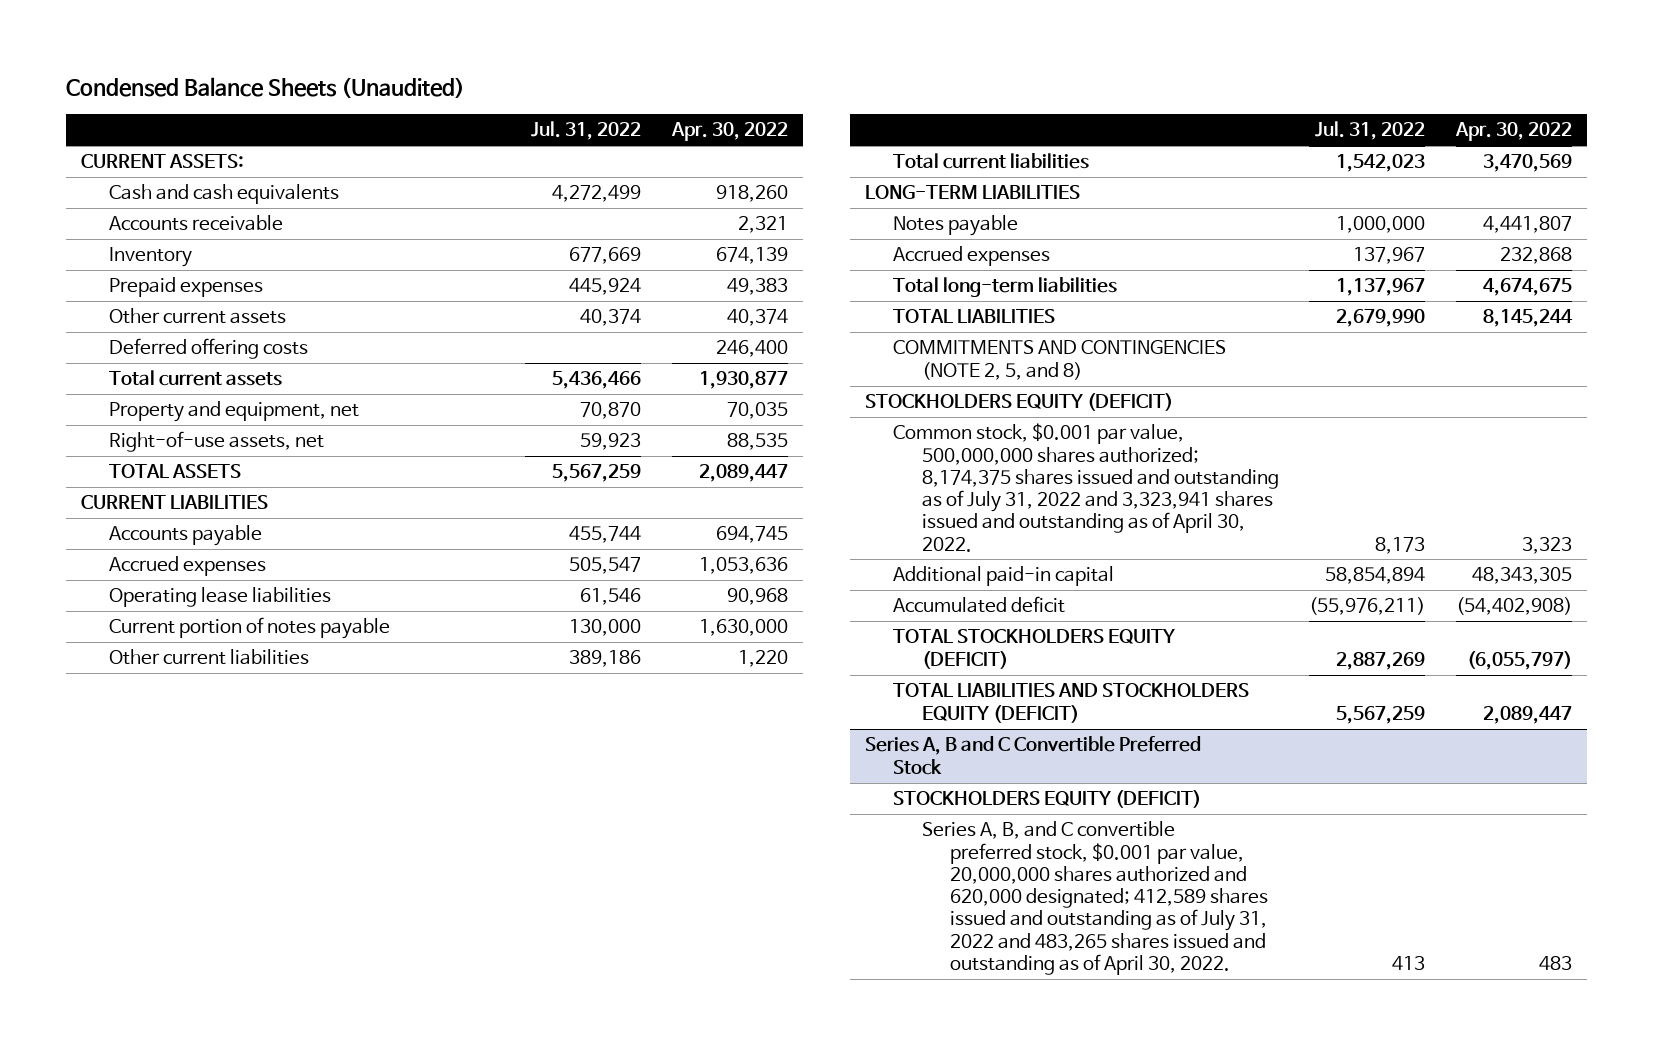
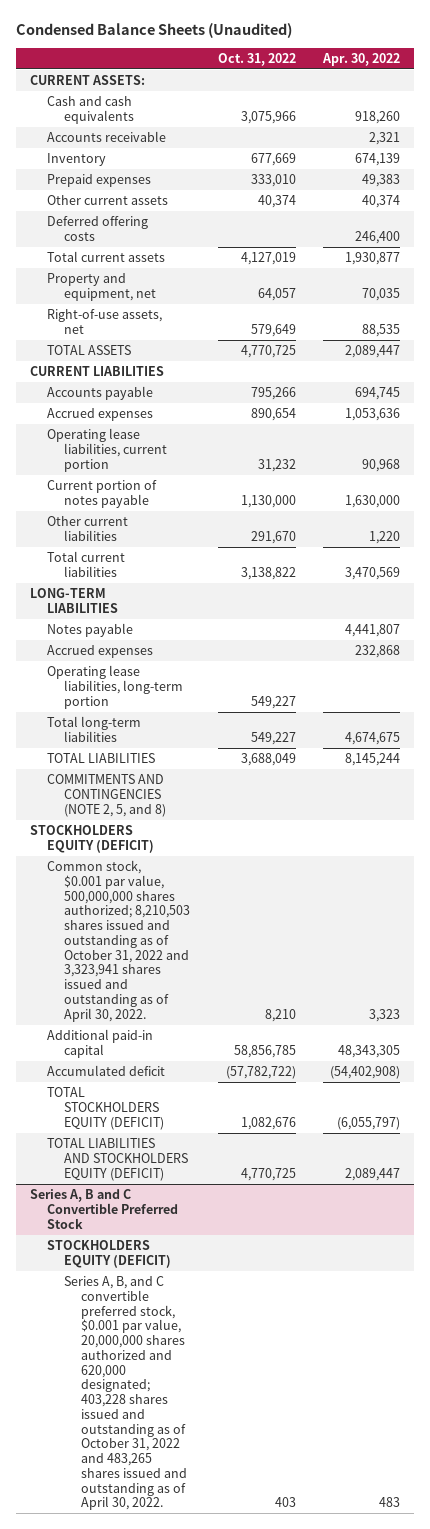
- | Jul. 31, 2022 | Apr. 30, 2022
+ | Oct. 31, 2022 | Apr. 30, 2022
- Operating lease liabilities | 61,546 | 90,968
+ Operating lease liabilities, current portion | 31,232 | 90,968
+ Operating lease liabilities, long-term portion | 549,227 |
- Common stock, $0.001 par value, 500,000,000 shares authorized; 8,174,375 shares issued and outstanding as of July 31, 2022 and 3,323,941 shares issued and outstanding as of April 30, 2022. | 8,173 | 3,323
+ Common stock, $0.001 par value, 500,000,000 shares authorized; 8,210,503 shares issued and outstanding as of October 31, 2022 and 3,323,941 shares issued and outstanding as of April 30, 2022. | 8,210 | 3,323
@ Series A, B and C Convertible Preferred Stock
- Series A, B, and C convertible preferred stock, $0.001 par value, 20,000,000 shares authorized and 620,000 designated; 412,589 shares issued and outstanding as of July 31, 2022 and 483,265 shares issued and outstanding as of April 30, 2022. | 413 | 483
+ Series A, B, and C convertible preferred stock, $0.001 par value, 20,000,000 shares authorized and 620,000 designated; 403,228 shares issued and outstanding as of October 31, 2022 and 483,265 shares issued and outstanding as of April 30, 2022. | 403 | 483

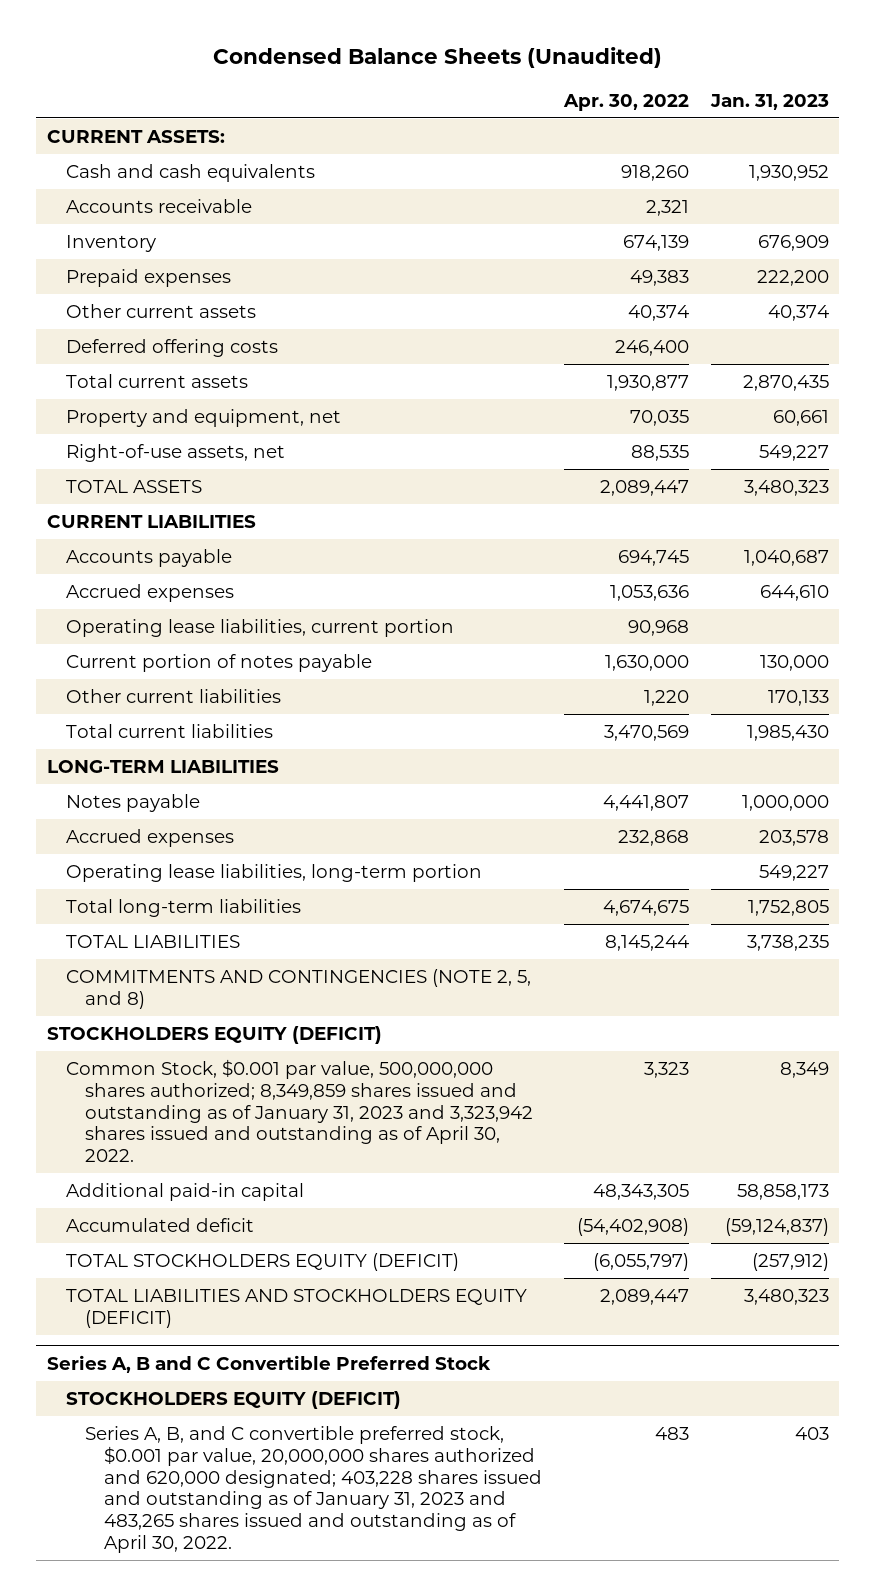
- | Oct. 31, 2022 | Apr. 30, 2022
+ | Apr. 30, 2022 | Jan. 31, 2023
- Common stock, $0.001 par value, 500,000,000 shares authorized; 8,210,503 shares issued and outstanding as of October 31, 2022 and 3,323,941 shares issued and outstanding as of April 30, 2022. | 8,210 | 3,323
+ Common Stock, $0.001 par value, 500,000,000 shares authorized; 8,349,859 shares issued and outstanding as of January 31, 2023 and 3,323,942 shares issued and outstanding as of April 30, 2022. | 3,323 | 8,349
@ Series A, B and C Convertible Preferred Stock
- Series A, B, and C convertible preferred stock, $0.001 par value, 20,000,000 shares authorized and 620,000 designated; 403,228 shares issued and outstanding as of October 31, 2022 and 483,265 shares issued and outstanding as of April 30, 2022. | 403 | 483
+ Series A, B, and C convertible preferred stock, $0.001 par value, 20,000,000 shares authorized and 620,000 designated; 403,228 shares issued and outstanding as of January 31, 2023 and 483,265 shares issued and outstanding as of April 30, 2022. | 483 | 403

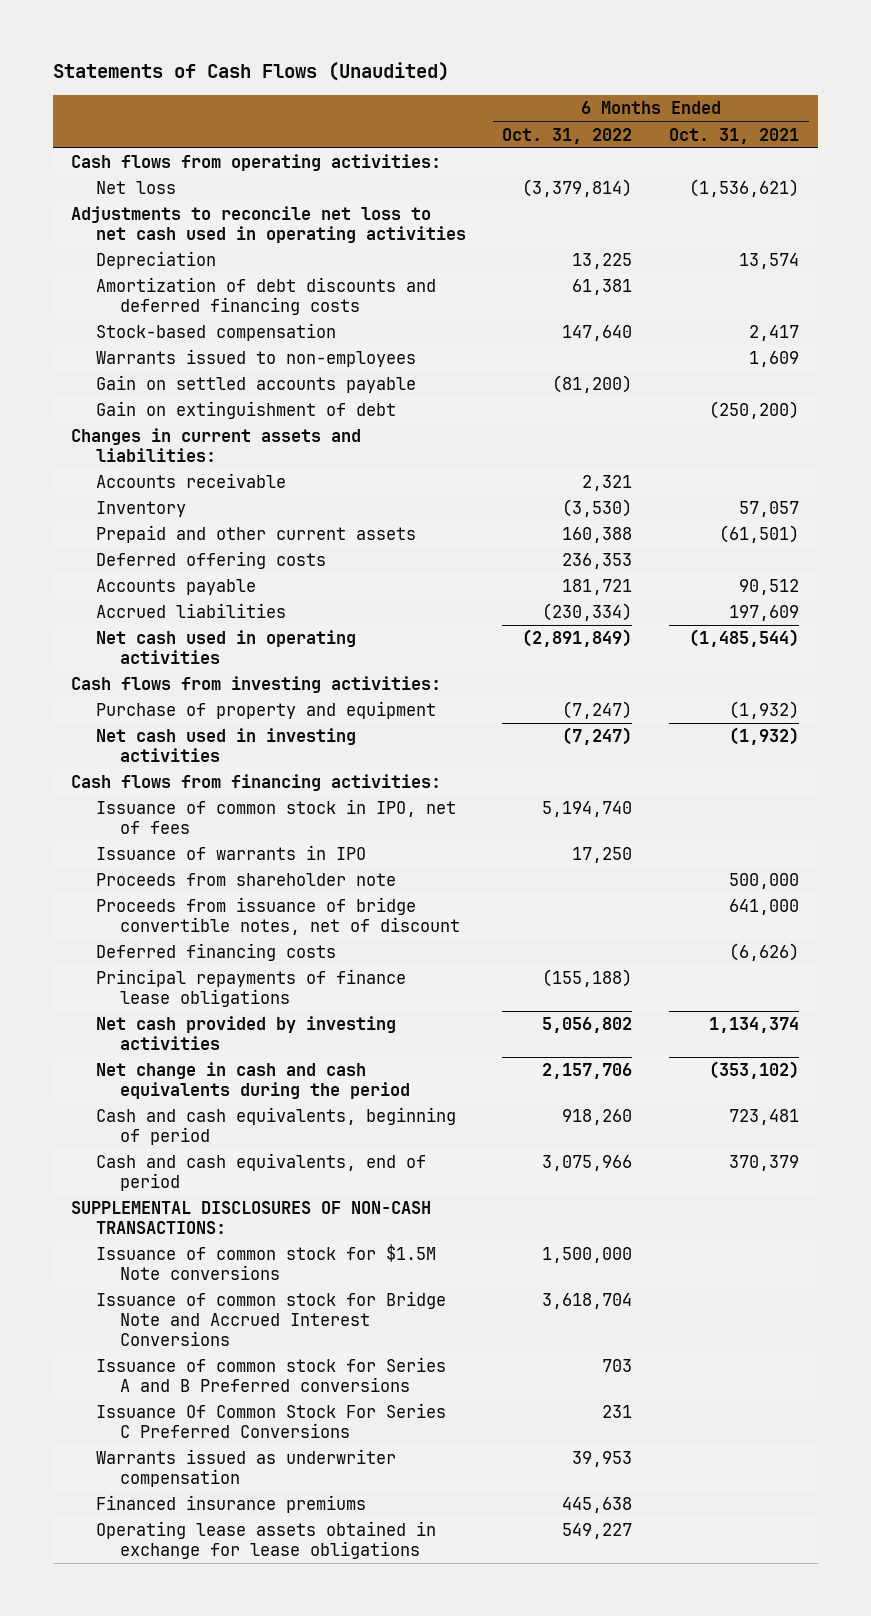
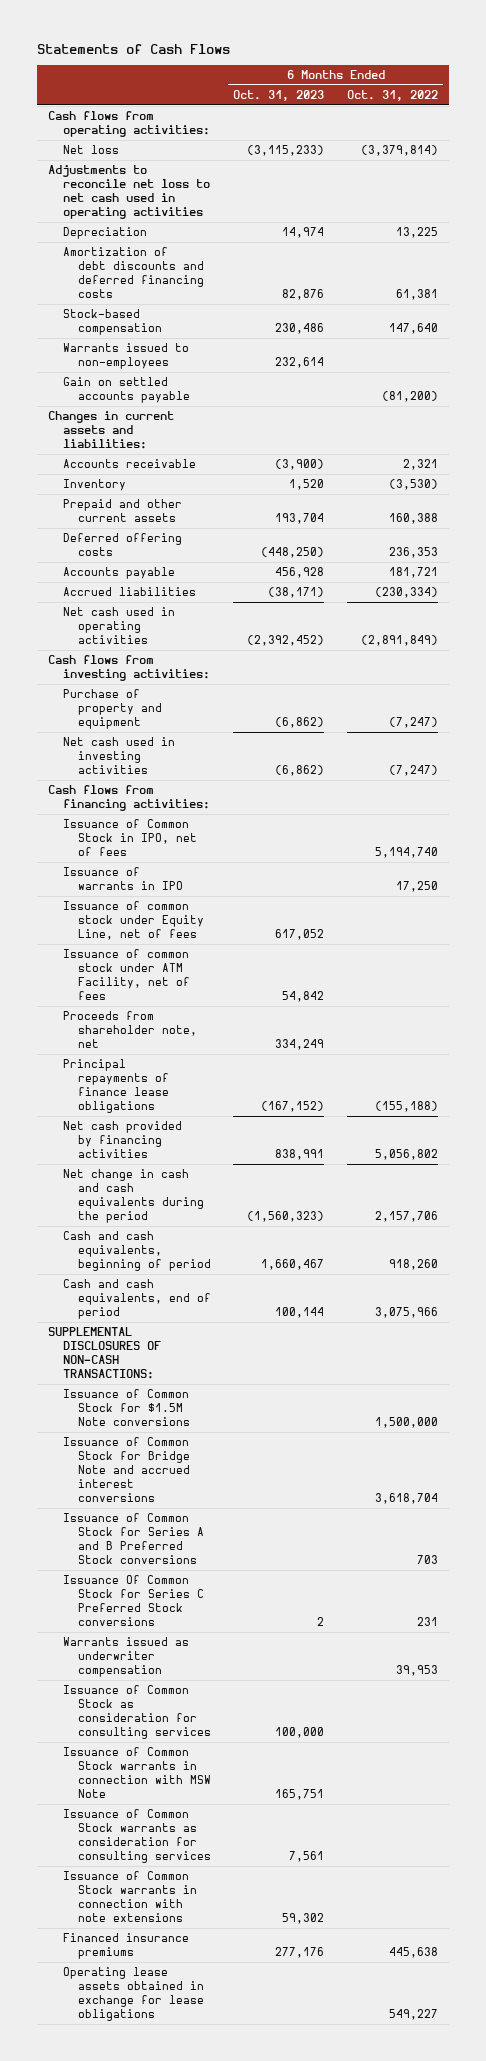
- Statements of Cash Flows (Unaudited)
+ Statements of Cash Flows
- | 6 Months Ended Oct. 31, 2022 | 6 Months Ended Oct. 31, 2021
+ | 6 Months Ended Oct. 31, 2023 | 6 Months Ended Oct. 31, 2022
- Gain on extinguishment of debt | | (250,200)
- Issuance of common stock in IPO, net of fees | 5,194,740 |
+ Issuance of Common Stock in IPO, net of fees | | 5,194,740
- Proceeds from shareholder note | | 500,000
- Proceeds from issuance of bridge convertible notes, net of discount | | 641,000
- Deferred financing costs | | (6,626)
+ Issuance of common stock under Equity Line, net of fees | 617,052 |
+ Issuance of common stock under ATM Facility, net of fees | 54,842 |
+ Proceeds from shareholder note, net | 334,249 |
- Net cash provided by investing activities | 5,056,802 | 1,134,374
+ Net cash provided by financing activities | 838,991 | 5,056,802
- Issuance of common stock for $1.5M Note conversions | 1,500,000 |
- Issuance of common stock for Bridge Note and Accrued Interest Conversions | 3,618,704 |
- Issuance of common stock for Series A and B Preferred conversions | 703 |
- Issuance Of Common Stock For Series C Preferred Conversions | 231 |
+ Issuance of Common Stock for $1.5M Note conversions | | 1,500,000
+ Issuance of Common Stock for Bridge Note and accrued interest conversions | | 3,618,704
+ Issuance of Common Stock for Series A and B Preferred Stock conversions | | 703
+ Issuance Of Common Stock for Series C Preferred Stock conversions | 2 | 231
+ Issuance of Common Stock as consideration for consulting services | 100,000 |
+ Issuance of Common Stock warrants in connection with MSW Note | 165,751 |
+ Issuance of Common Stock warrants as consideration for consulting services | 7,561 |
+ Issuance of Common Stock warrants in connection with note extensions | 59,302 |

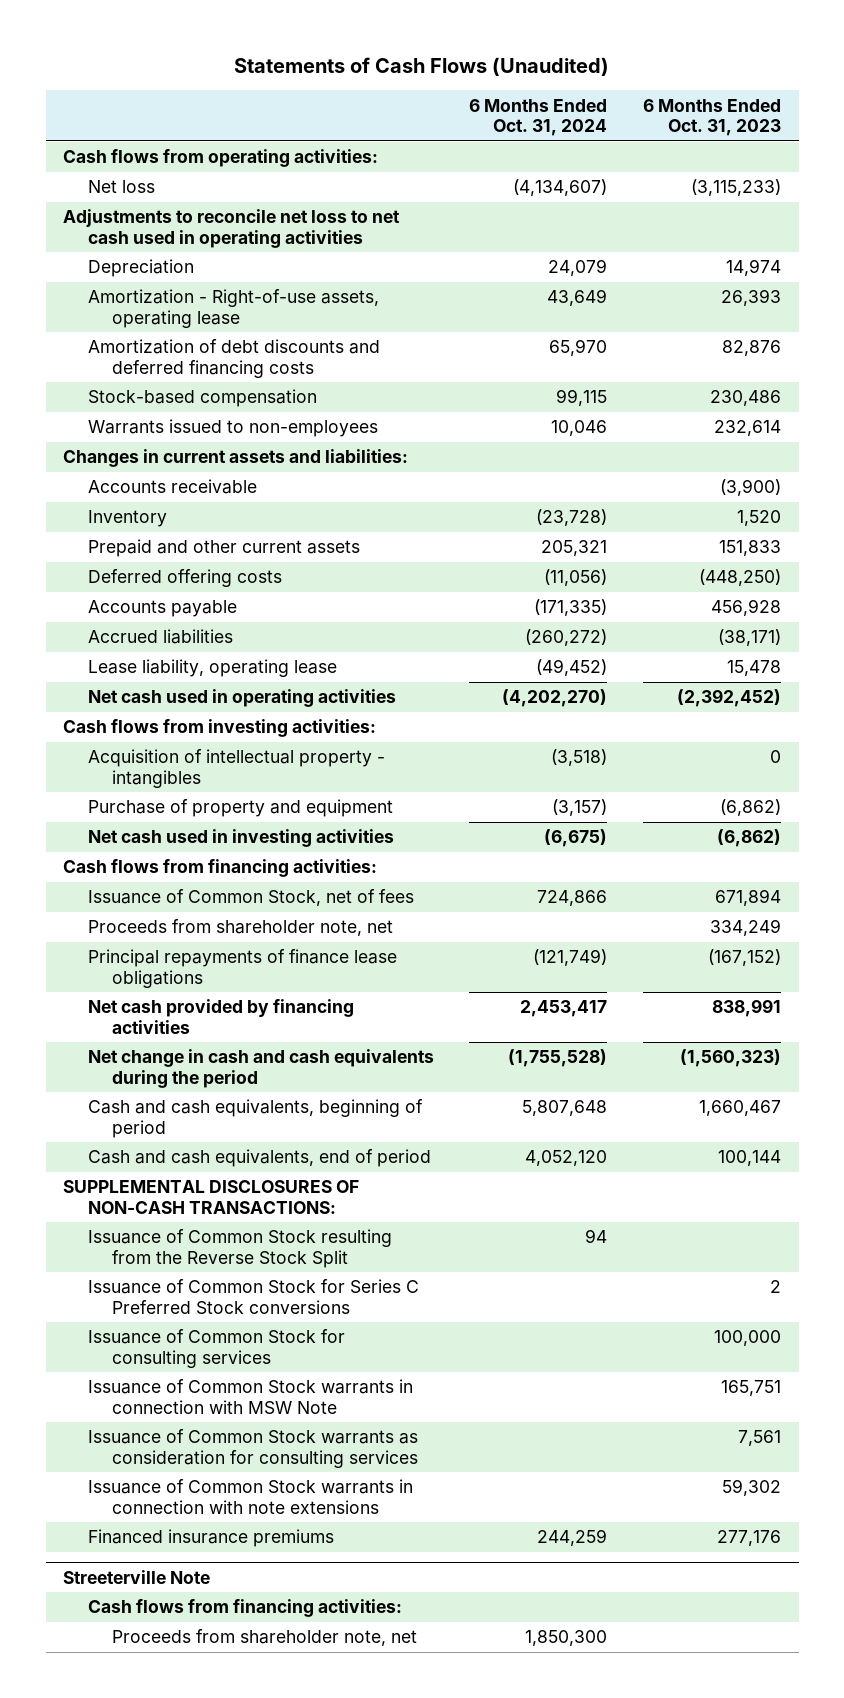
- Statements of Cash Flows
+ Statements of Cash Flows (Unaudited)
- | 6 Months Ended Oct. 31, 2023 | 6 Months Ended Oct. 31, 2022
+ | 6 Months Ended Oct. 31, 2024 | 6 Months Ended Oct. 31, 2023
+ Amortization - Right-of-use assets, operating lease | 43,649 | 26,393
- Gain on settled accounts payable | | (81,200)
- Prepaid and other current assets | 193,704 | 160,388
+ Prepaid and other current assets | 205,321 | 151,833
+ Lease liability, operating lease | (49,452) | 15,478
+ Acquisition of intellectual property - intangibles | (3,518) | 0
- Issuance of Common Stock in IPO, net of fees | | 5,194,740
- Issuance of warrants in IPO | | 17,250
- Issuance of common stock under Equity Line, net of fees | 617,052 |
- Issuance of common stock under ATM Facility, net of fees | 54,842 |
+ Issuance of Common Stock, net of fees | 724,866 | 671,894
- Issuance of Common Stock for $1.5M Note conversions | | 1,500,000
- Issuance of Common Stock for Bridge Note and accrued interest conversions | | 3,618,704
- Issuance of Common Stock for Series A and B Preferred Stock conversions | | 703
- Issuance Of Common Stock for Series C Preferred Stock conversions | 2 | 231
- Warrants issued as underwriter compensation | | 39,953
- Issuance of Common Stock as consideration for consulting services | 100,000 |
+ Issuance of Common Stock resulting from the Reverse Stock Split | 94 |
+ Issuance of Common Stock for Series C Preferred Stock conversions | | 2
+ Issuance of Common Stock for consulting services | | 100,000
- Operating lease assets obtained in exchange for lease obligations | | 549,227
+ Streeterville Note
+ Cash flows from financing activities:
+ Proceeds from shareholder note, net | 1,850,300 |

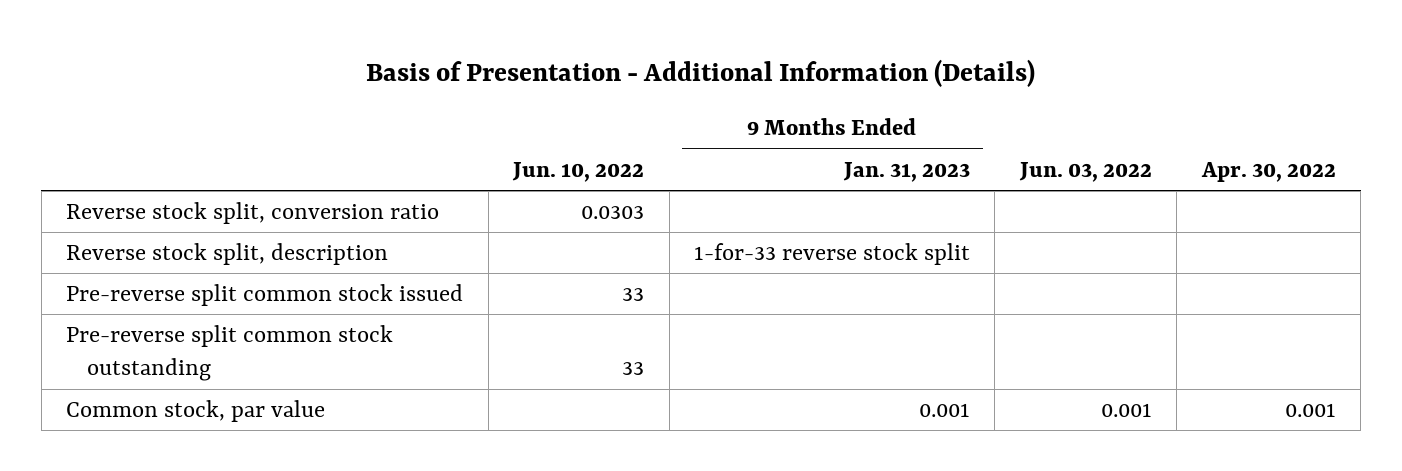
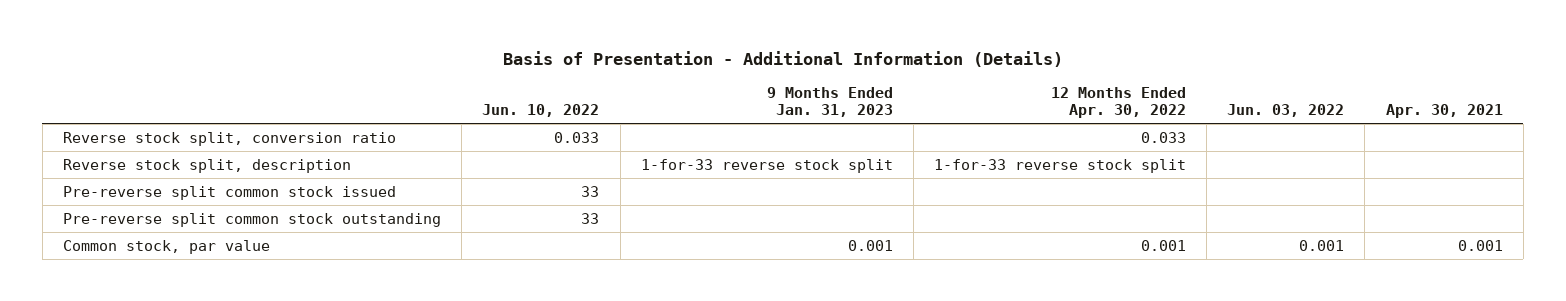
- | Jun. 10, 2022 | 9 Months Ended Jan. 31, 2023 | Jun. 03, 2022 | Apr. 30, 2022
+ | Jun. 10, 2022 | 9 Months Ended Jan. 31, 2023 | 12 Months Ended Apr. 30, 2022 | Jun. 03, 2022 | Apr. 30, 2021
- Reverse stock split, conversion ratio | 0.0303 | | |
+ Reverse stock split, conversion ratio | 0.033 | | 0.033 | |

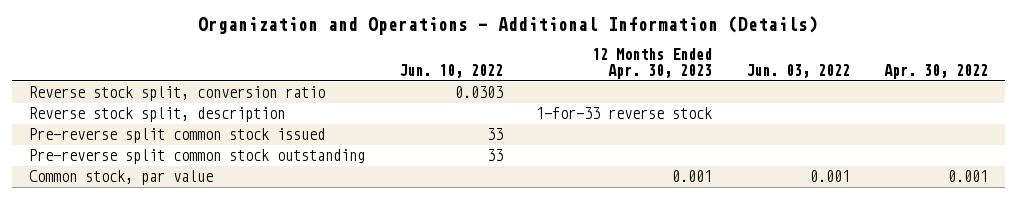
- Basis of Presentation - Additional Information (Details)
+ Organization and Operations - Additional Information (Details)
- | Jun. 10, 2022 | 9 Months Ended Jan. 31, 2023 | 12 Months Ended Apr. 30, 2022 | Jun. 03, 2022 | Apr. 30, 2021
+ | Jun. 10, 2022 | 12 Months Ended Apr. 30, 2023 | Jun. 03, 2022 | Apr. 30, 2022
- Reverse stock split, conversion ratio | 0.033 | | 0.033 | |
+ Reverse stock split, conversion ratio | 0.0303 | | |

